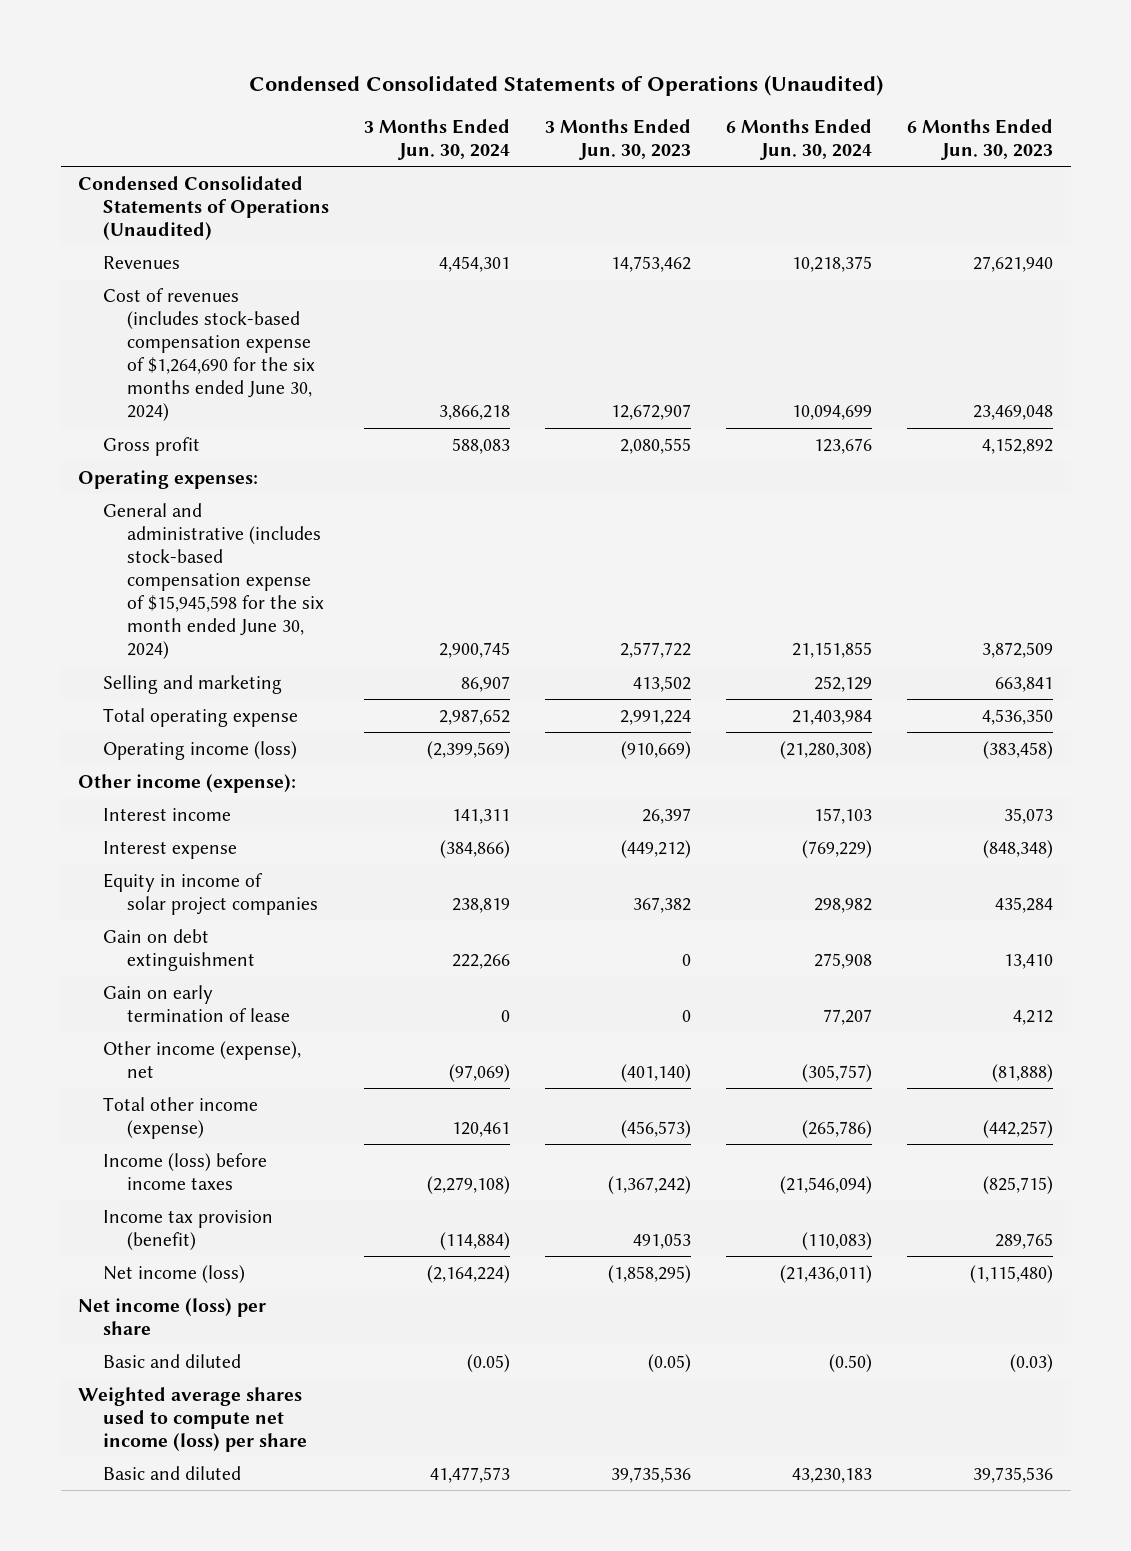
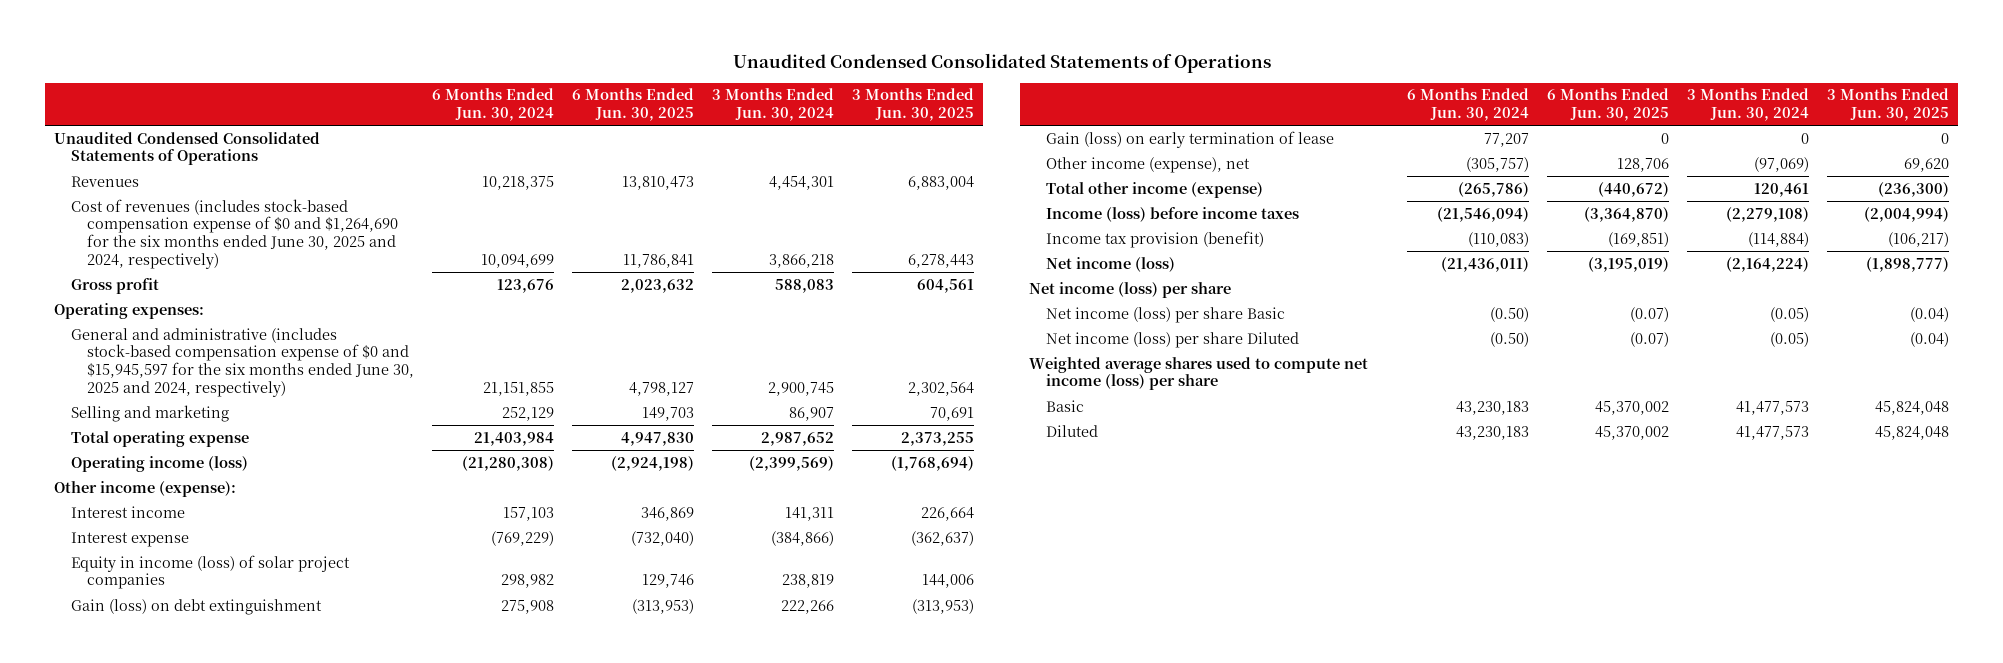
- Condensed Consolidated Statements of Operations (Unaudited)
+ Unaudited Condensed Consolidated Statements of Operations
- | 3 Months Ended Jun. 30, 2024 | 3 Months Ended Jun. 30, 2023 | 6 Months Ended Jun. 30, 2024 | 6 Months Ended Jun. 30, 2023
+ | 6 Months Ended Jun. 30, 2024 | 6 Months Ended Jun. 30, 2025 | 3 Months Ended Jun. 30, 2024 | 3 Months Ended Jun. 30, 2025
- Condensed Consolidated Statements of Operations (Unaudited)
+ Unaudited Condensed Consolidated Statements of Operations
- Cost of revenues (includes stock-based compensation expense of $1,264,690 for the six months ended June 30, 2024) | 3,866,218 | 12,672,907 | 10,094,699 | 23,469,048
+ Cost of revenues (includes stock-based compensation expense of $0 and $1,264,690 for the six months ended June 30, 2025 and 2024, respectively) | 10,094,699 | 11,786,841 | 3,866,218 | 6,278,443
- General and administrative (includes stock-based compensation expense of $15,945,598 for the six month ended June 30, 2024) | 2,900,745 | 2,577,722 | 21,151,855 | 3,872,509
+ General and administrative (includes stock-based compensation expense of $0 and $15,945,597 for the six months ended June 30, 2025 and 2024, respectively) | 21,151,855 | 4,798,127 | 2,900,745 | 2,302,564
- Equity in income of solar project companies | 238,819 | 367,382 | 298,982 | 435,284
- Gain on debt extinguishment | 222,266 | 0 | 275,908 | 13,410
- Gain on early termination of lease | 0 | 0 | 77,207 | 4,212
+ Equity in income (loss) of solar project companies | 298,982 | 129,746 | 238,819 | 144,006
+ Gain (loss) on debt extinguishment | 275,908 | (313,953) | 222,266 | (313,953)
+ Gain (loss) on early termination of lease | 77,207 | 0 | 0 | 0
- Basic and diluted | (0.05) | (0.05) | (0.50) | (0.03)
+ Net income (loss) per share Basic | (0.50) | (0.07) | (0.05) | (0.04)
+ Net income (loss) per share Diluted | (0.50) | (0.07) | (0.05) | (0.04)
- Basic and diluted | 41,477,573 | 39,735,536 | 43,230,183 | 39,735,536
+ Basic | 43,230,183 | 45,370,002 | 41,477,573 | 45,824,048
+ Diluted | 43,230,183 | 45,370,002 | 41,477,573 | 45,824,048

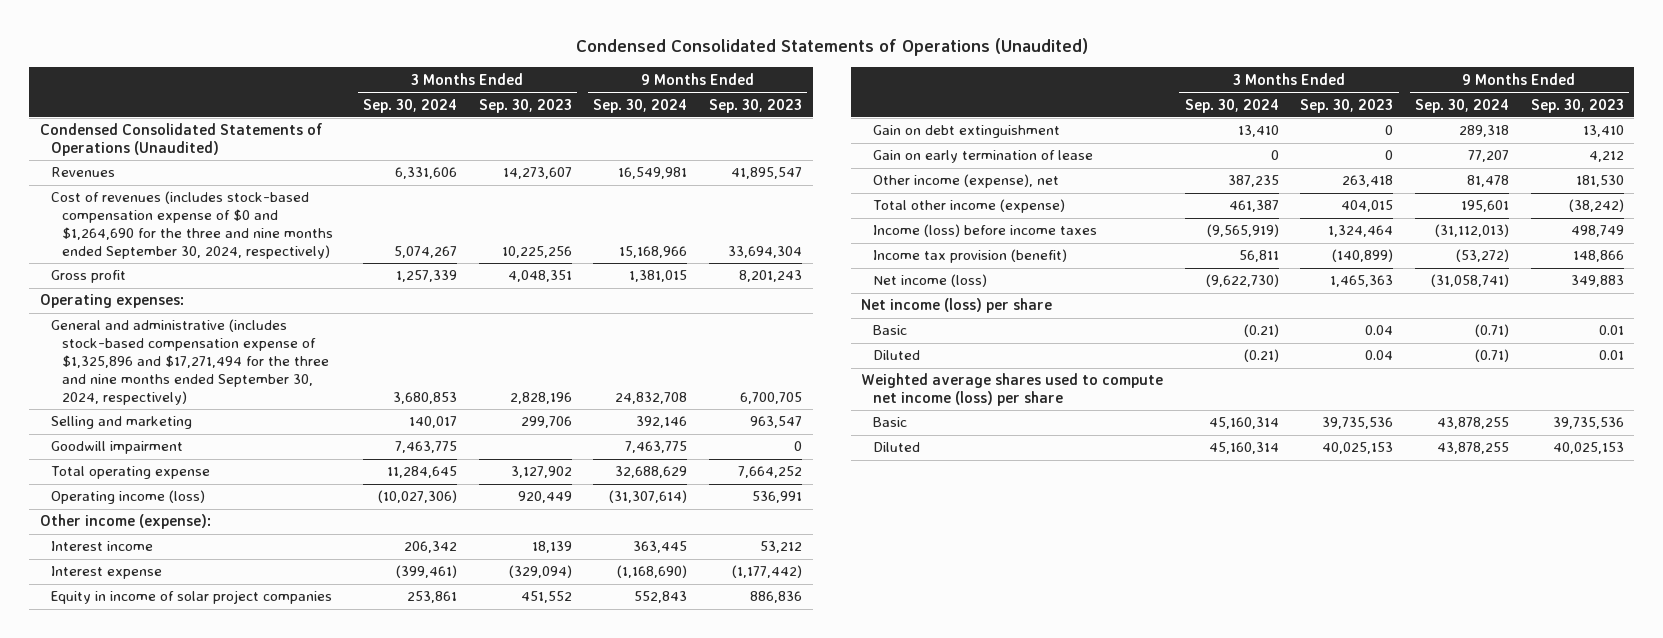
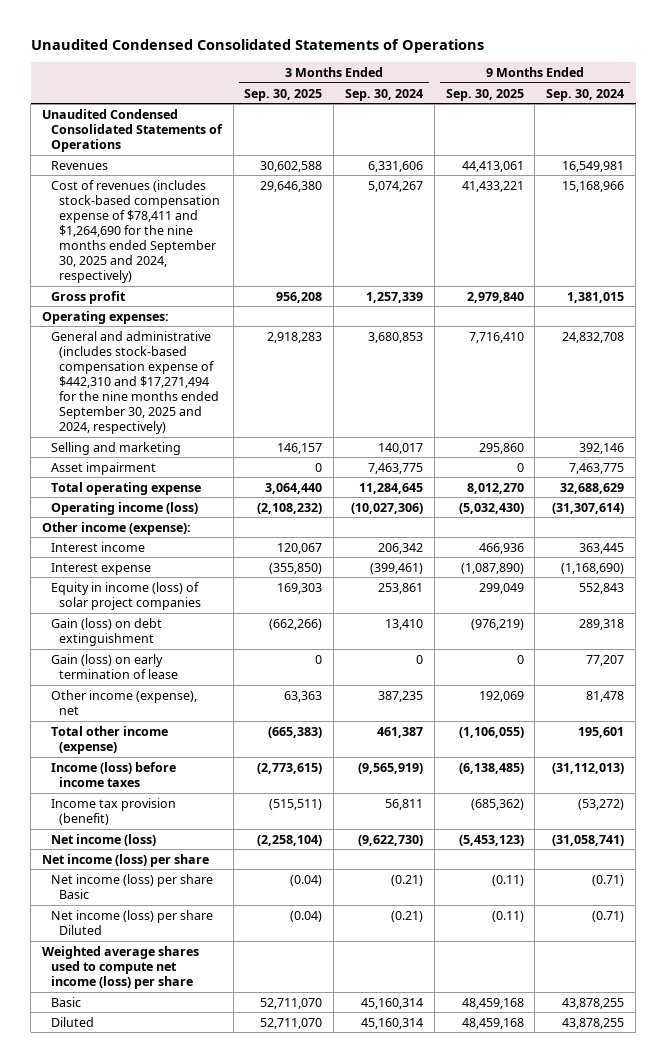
- Condensed Consolidated Statements of Operations (Unaudited)
+ Unaudited Condensed Consolidated Statements of Operations
- | 3 Months Ended Sep. 30, 2024 | 3 Months Ended Sep. 30, 2023 | 9 Months Ended Sep. 30, 2024 | 9 Months Ended Sep. 30, 2023
+ | 3 Months Ended Sep. 30, 2025 | 3 Months Ended Sep. 30, 2024 | 9 Months Ended Sep. 30, 2025 | 9 Months Ended Sep. 30, 2024
- Condensed Consolidated Statements of Operations (Unaudited)
+ Unaudited Condensed Consolidated Statements of Operations
- Cost of revenues (includes stock-based compensation expense of $0 and $1,264,690 for the three and nine months ended September 30, 2024, respectively) | 5,074,267 | 10,225,256 | 15,168,966 | 33,694,304
+ Cost of revenues (includes stock-based compensation expense of $78,411 and $1,264,690 for the nine months ended September 30, 2025 and 2024, respectively) | 29,646,380 | 5,074,267 | 41,433,221 | 15,168,966
- General and administrative (includes stock-based compensation expense of $1,325,896 and $17,271,494 for the three and nine months ended September 30, 2024, respectively) | 3,680,853 | 2,828,196 | 24,832,708 | 6,700,705
+ General and administrative (includes stock-based compensation expense of $442,310 and $17,271,494 for the nine months ended September 30, 2025 and 2024, respectively) | 2,918,283 | 3,680,853 | 7,716,410 | 24,832,708
- Goodwill impairment | 7,463,775 | | 7,463,775 | 0
+ Asset impairment | 0 | 7,463,775 | 0 | 7,463,775
- Equity in income of solar project companies | 253,861 | 451,552 | 552,843 | 886,836
- Gain on debt extinguishment | 13,410 | 0 | 289,318 | 13,410
- Gain on early termination of lease | 0 | 0 | 77,207 | 4,212
+ Equity in income (loss) of solar project companies | 169,303 | 253,861 | 299,049 | 552,843
+ Gain (loss) on debt extinguishment | (662,266) | 13,410 | (976,219) | 289,318
+ Gain (loss) on early termination of lease | 0 | 0 | 0 | 77,207
- Basic | (0.21) | 0.04 | (0.71) | 0.01
- Diluted | (0.21) | 0.04 | (0.71) | 0.01
+ Net income (loss) per share Basic | (0.04) | (0.21) | (0.11) | (0.71)
+ Net income (loss) per share Diluted | (0.04) | (0.21) | (0.11) | (0.71)

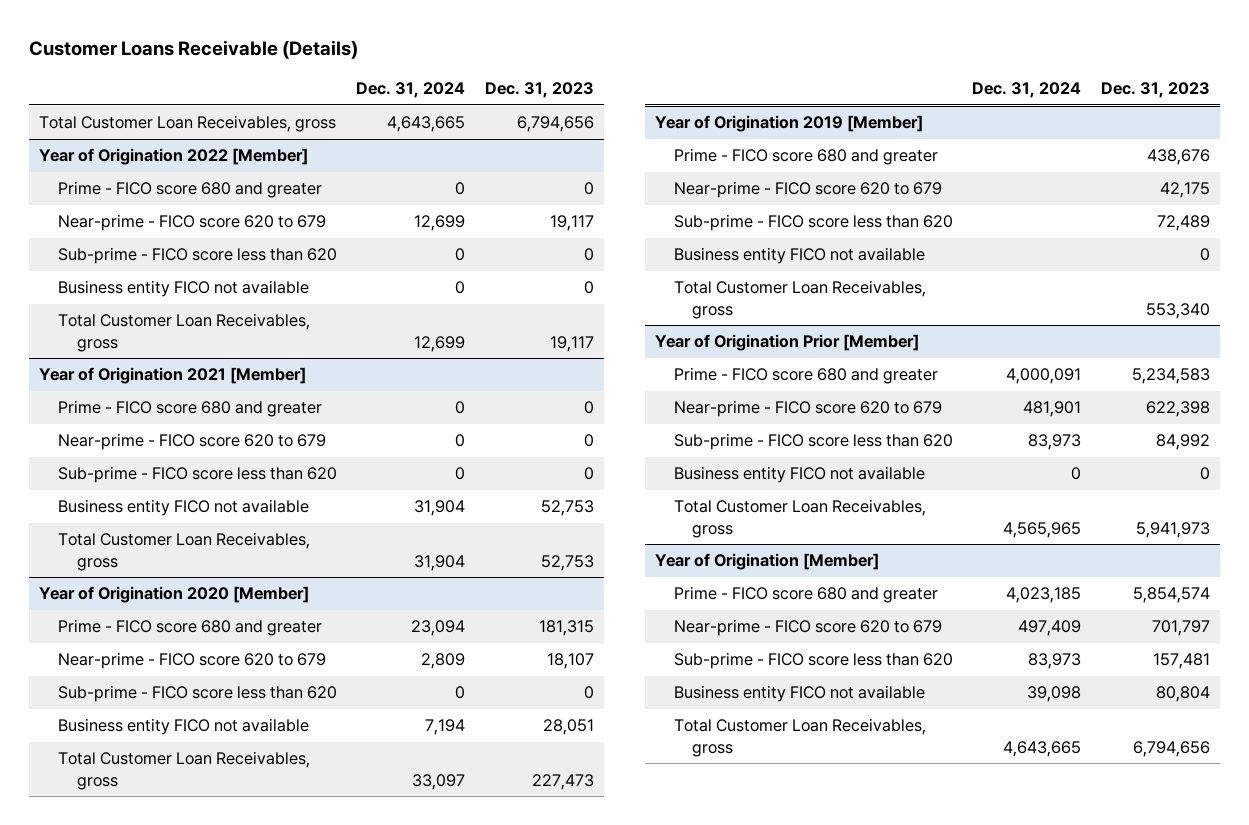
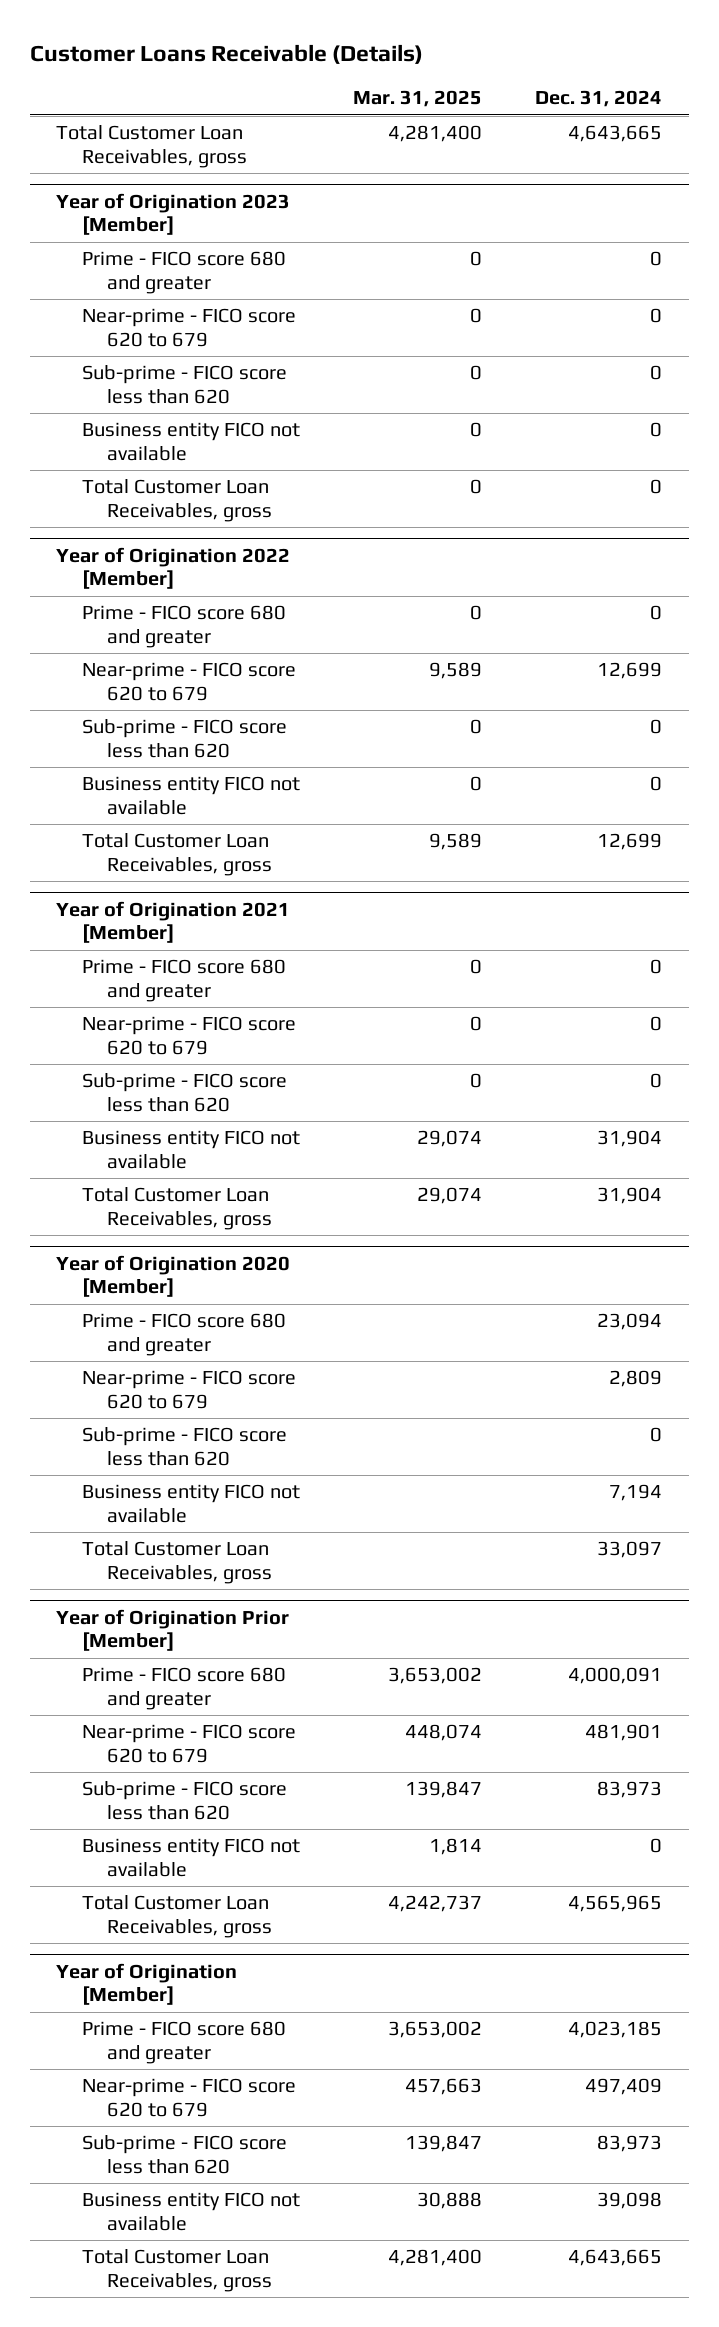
- | Dec. 31, 2024 | Dec. 31, 2023
+ | Mar. 31, 2025 | Dec. 31, 2024
+ Year of Origination 2023 [Member]
+ Prime - FICO score 680 and greater | 0 | 0
+ Near-prime - FICO score 620 to 679 | 0 | 0
+ Sub-prime - FICO score less than 620 | 0 | 0
+ Business entity FICO not available | 0 | 0
+ Total Customer Loan Receivables, gross | 0 | 0
- Year of Origination 2019 [Member]
- Prime - FICO score 680 and greater | | 438,676
- Near-prime - FICO score 620 to 679 | | 42,175
- Sub-prime - FICO score less than 620 | | 72,489
- Business entity FICO not available | | 0
- Total Customer Loan Receivables, gross | | 553,340

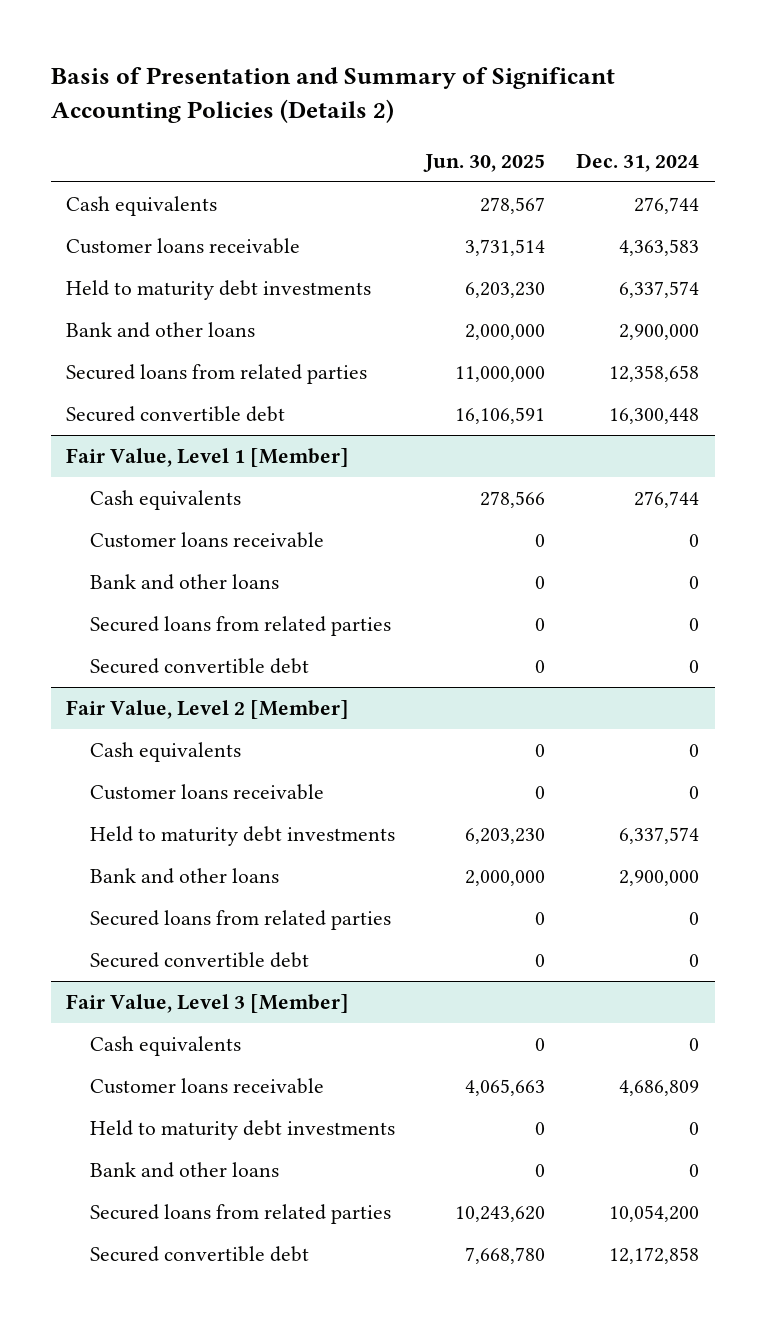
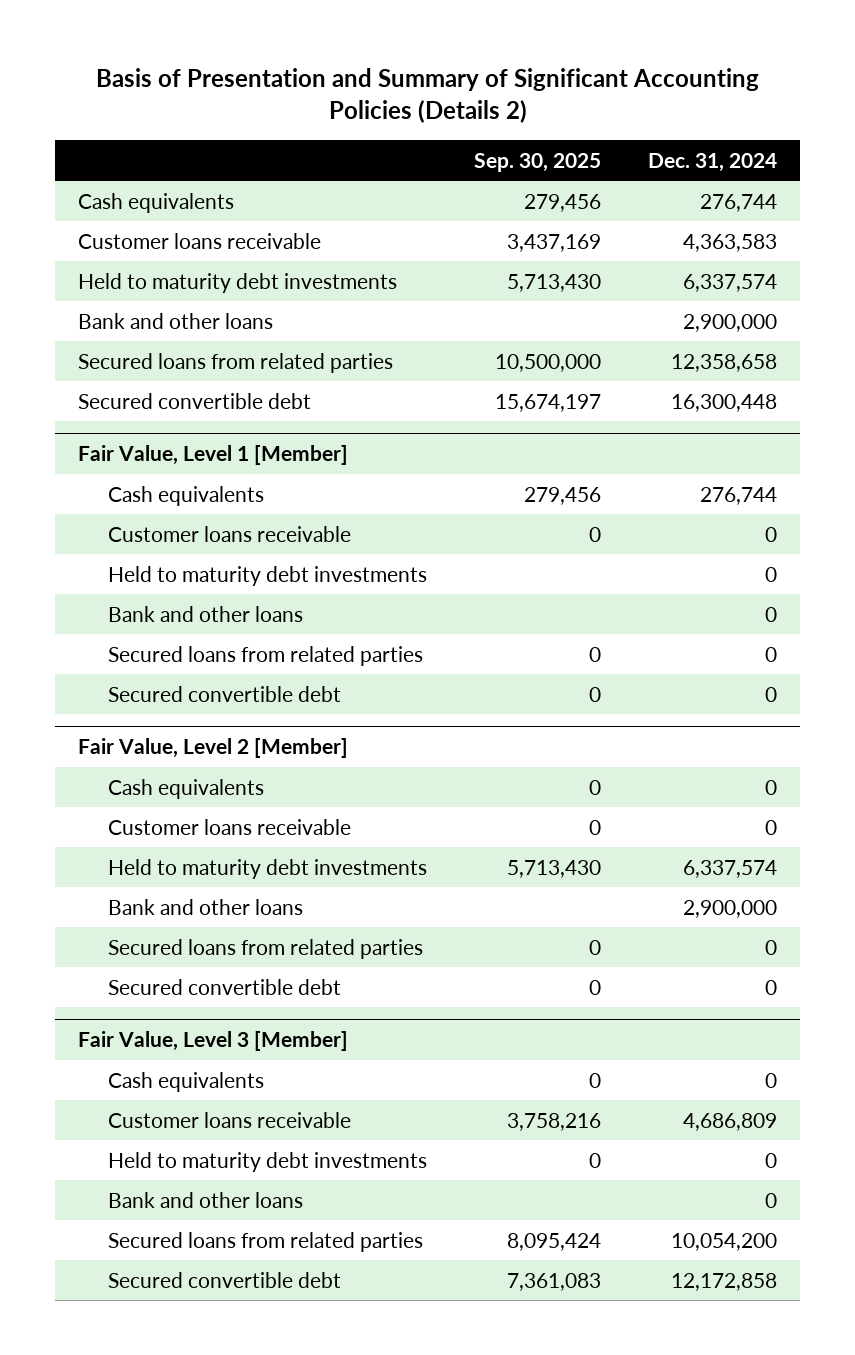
- | Jun. 30, 2025 | Dec. 31, 2024
+ | Sep. 30, 2025 | Dec. 31, 2024
@ Fair Value, Level 1 [Member]
+ Held to maturity debt investments | | 0

